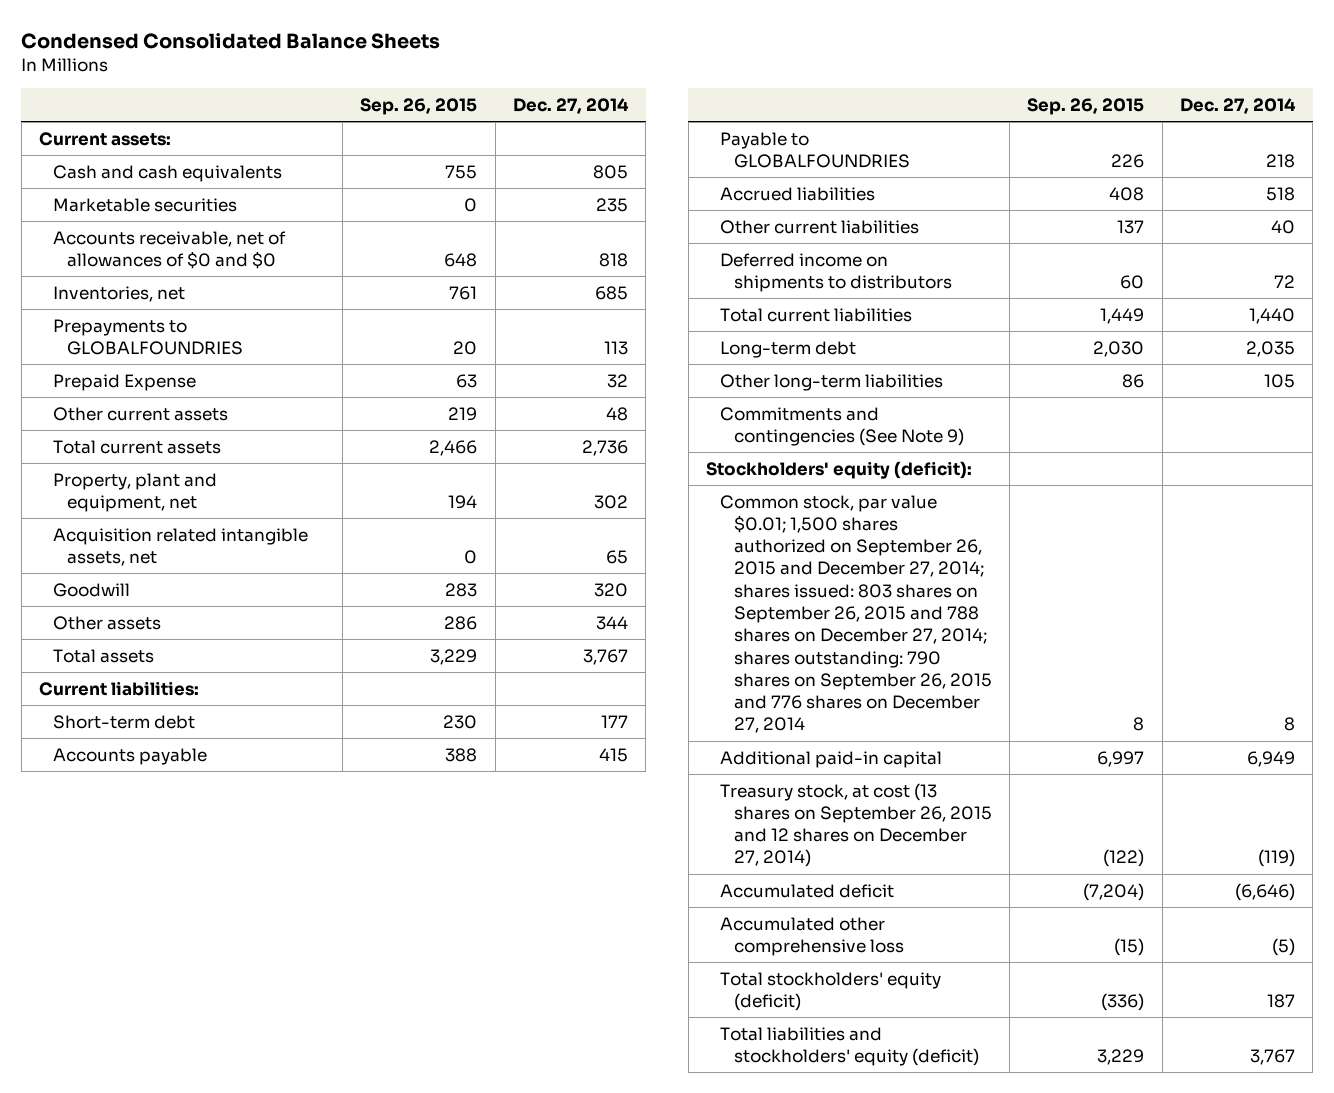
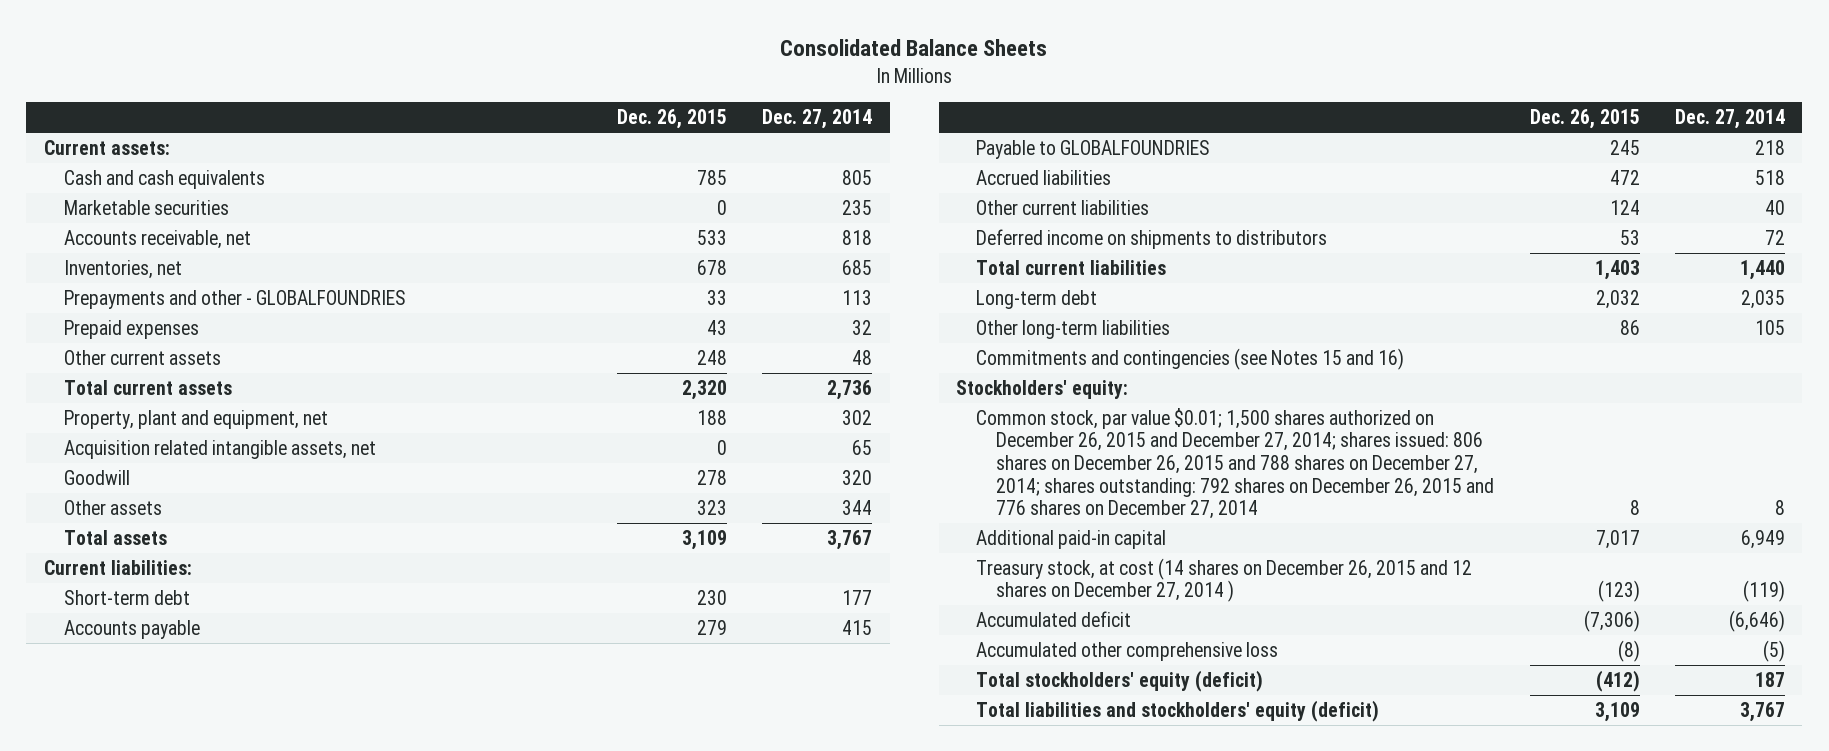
- Condensed Consolidated Balance Sheets
+ Consolidated Balance Sheets
- | Sep. 26, 2015 | Dec. 27, 2014
+ | Dec. 26, 2015 | Dec. 27, 2014
- Accounts receivable, net of allowances of $0 and $0 | 648 | 818
+ Accounts receivable, net | 533 | 818
- Prepayments to GLOBALFOUNDRIES | 20 | 113
- Prepaid Expense | 63 | 32
+ Prepayments and other - GLOBALFOUNDRIES | 33 | 113
+ Prepaid expenses | 43 | 32
- Commitments and contingencies (See Note 9)
- Stockholders' equity (deficit):
- Common stock, par value $0.01; 1,500 shares authorized on September 26, 2015 and December 27, 2014; shares issued: 803 shares on September 26, 2015 and 788 shares on December 27, 2014; shares outstanding: 790 shares on September 26, 2015 and 776 shares on December 27, 2014 | 8 | 8
+ Commitments and contingencies (see Notes 15 and 16)
+ Stockholders' equity:
+ Common stock, par value $0.01; 1,500 shares authorized on December 26, 2015 and December 27, 2014; shares issued: 806 shares on December 26, 2015 and 788 shares on December 27, 2014; shares outstanding: 792 shares on December 26, 2015 and 776 shares on December 27, 2014 | 8 | 8
- Treasury stock, at cost (13 shares on September 26, 2015 and 12 shares on December 27, 2014) | (122) | (119)
+ Treasury stock, at cost (14 shares on December 26, 2015 and 12 shares on December 27, 2014 ) | (123) | (119)

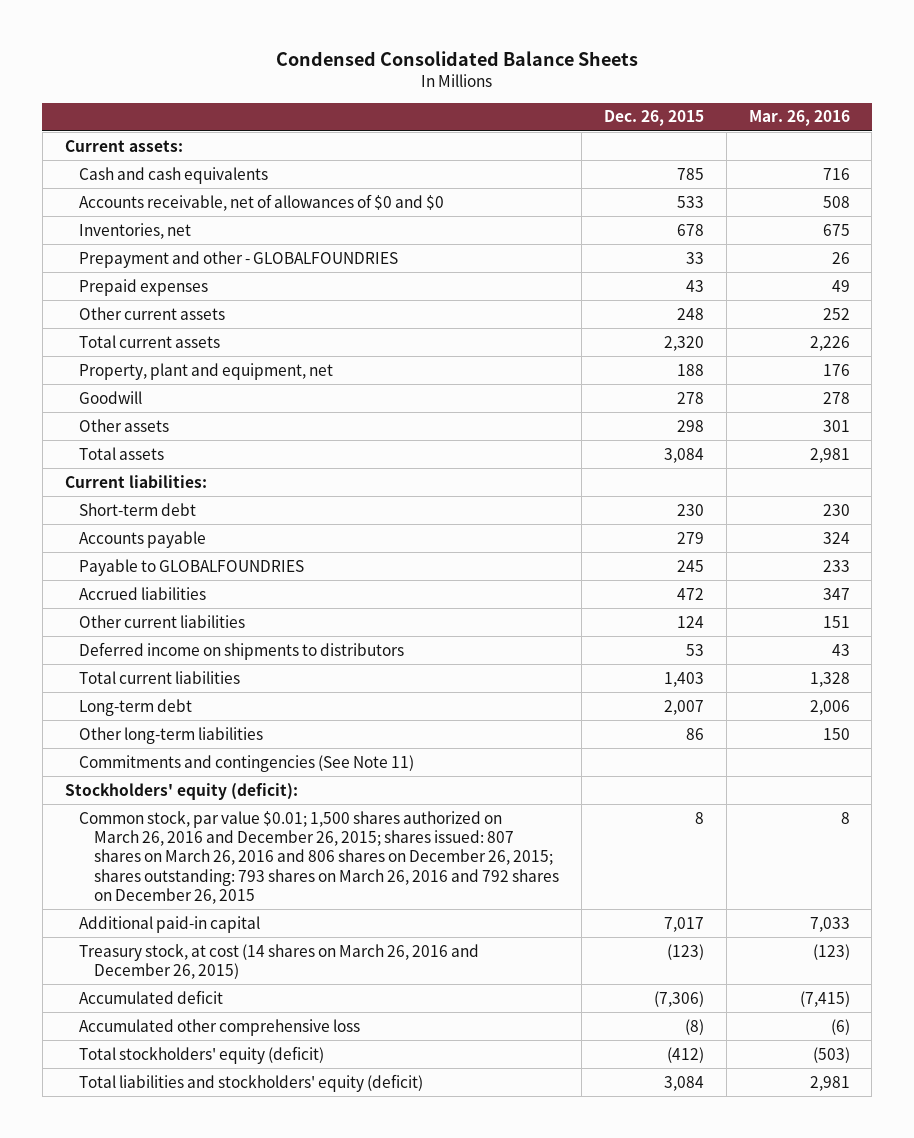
- Consolidated Balance Sheets
+ Condensed Consolidated Balance Sheets
- | Dec. 26, 2015 | Dec. 27, 2014
+ | Dec. 26, 2015 | Mar. 26, 2016
- Marketable securities | 0 | 235
- Accounts receivable, net | 533 | 818
+ Accounts receivable, net of allowances of $0 and $0 | 533 | 508
- Prepayments and other - GLOBALFOUNDRIES | 33 | 113
+ Prepayment and other - GLOBALFOUNDRIES | 33 | 26
- Acquisition related intangible assets, net | 0 | 65
- Other assets | 323 | 344
- Total assets | 3,109 | 3,767
+ Other assets | 298 | 301
+ Total assets | 3,084 | 2,981
- Long-term debt | 2,032 | 2,035
+ Long-term debt | 2,007 | 2,006
- Commitments and contingencies (see Notes 15 and 16)
- Stockholders' equity:
- Common stock, par value $0.01; 1,500 shares authorized on December 26, 2015 and December 27, 2014; shares issued: 806 shares on December 26, 2015 and 788 shares on December 27, 2014; shares outstanding: 792 shares on December 26, 2015 and 776 shares on December 27, 2014 | 8 | 8
+ Commitments and contingencies (See Note 11)
+ Stockholders' equity (deficit):
+ Common stock, par value $0.01; 1,500 shares authorized on March 26, 2016 and December 26, 2015; shares issued: 807 shares on March 26, 2016 and 806 shares on December 26, 2015; shares outstanding: 793 shares on March 26, 2016 and 792 shares on December 26, 2015 | 8 | 8
- Treasury stock, at cost (14 shares on December 26, 2015 and 12 shares on December 27, 2014 ) | (123) | (119)
+ Treasury stock, at cost (14 shares on March 26, 2016 and December 26, 2015) | (123) | (123)
- Total liabilities and stockholders' equity (deficit) | 3,109 | 3,767
+ Total liabilities and stockholders' equity (deficit) | 3,084 | 2,981

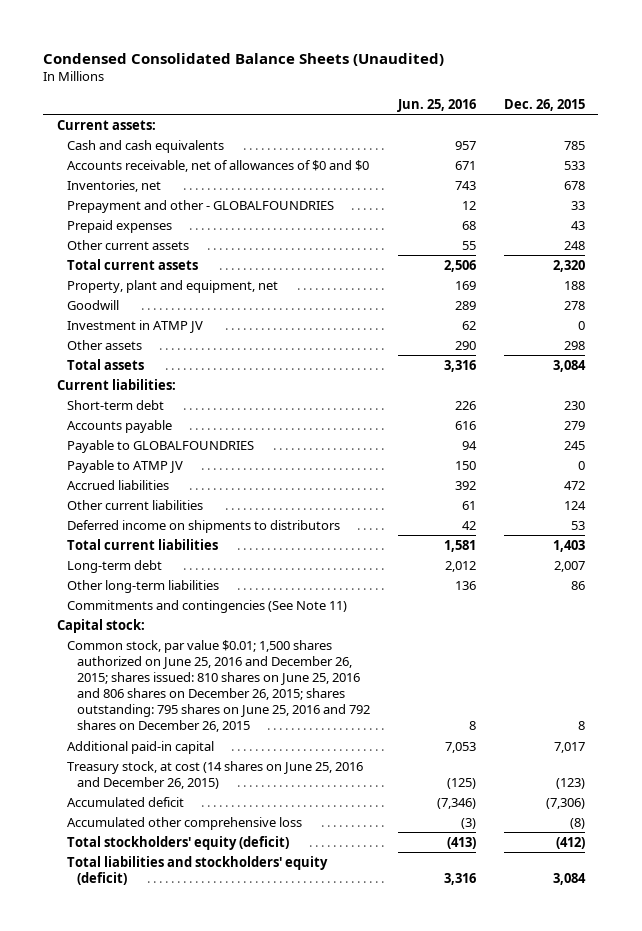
- Condensed Consolidated Balance Sheets
+ Condensed Consolidated Balance Sheets (Unaudited)
- | Dec. 26, 2015 | Mar. 26, 2016
+ | Jun. 25, 2016 | Dec. 26, 2015
+ Investment in ATMP JV | 62 | 0
+ Payable to ATMP JV | 150 | 0
- Stockholders' equity (deficit):
- Common stock, par value $0.01; 1,500 shares authorized on March 26, 2016 and December 26, 2015; shares issued: 807 shares on March 26, 2016 and 806 shares on December 26, 2015; shares outstanding: 793 shares on March 26, 2016 and 792 shares on December 26, 2015 | 8 | 8
+ Capital stock:
+ Common stock, par value $0.01; 1,500 shares authorized on June 25, 2016 and December 26, 2015; shares issued: 810 shares on June 25, 2016 and 806 shares on December 26, 2015; shares outstanding: 795 shares on June 25, 2016 and 792 shares on December 26, 2015 | 8 | 8
- Treasury stock, at cost (14 shares on March 26, 2016 and December 26, 2015) | (123) | (123)
+ Treasury stock, at cost (14 shares on June 25, 2016 and December 26, 2015) | (125) | (123)

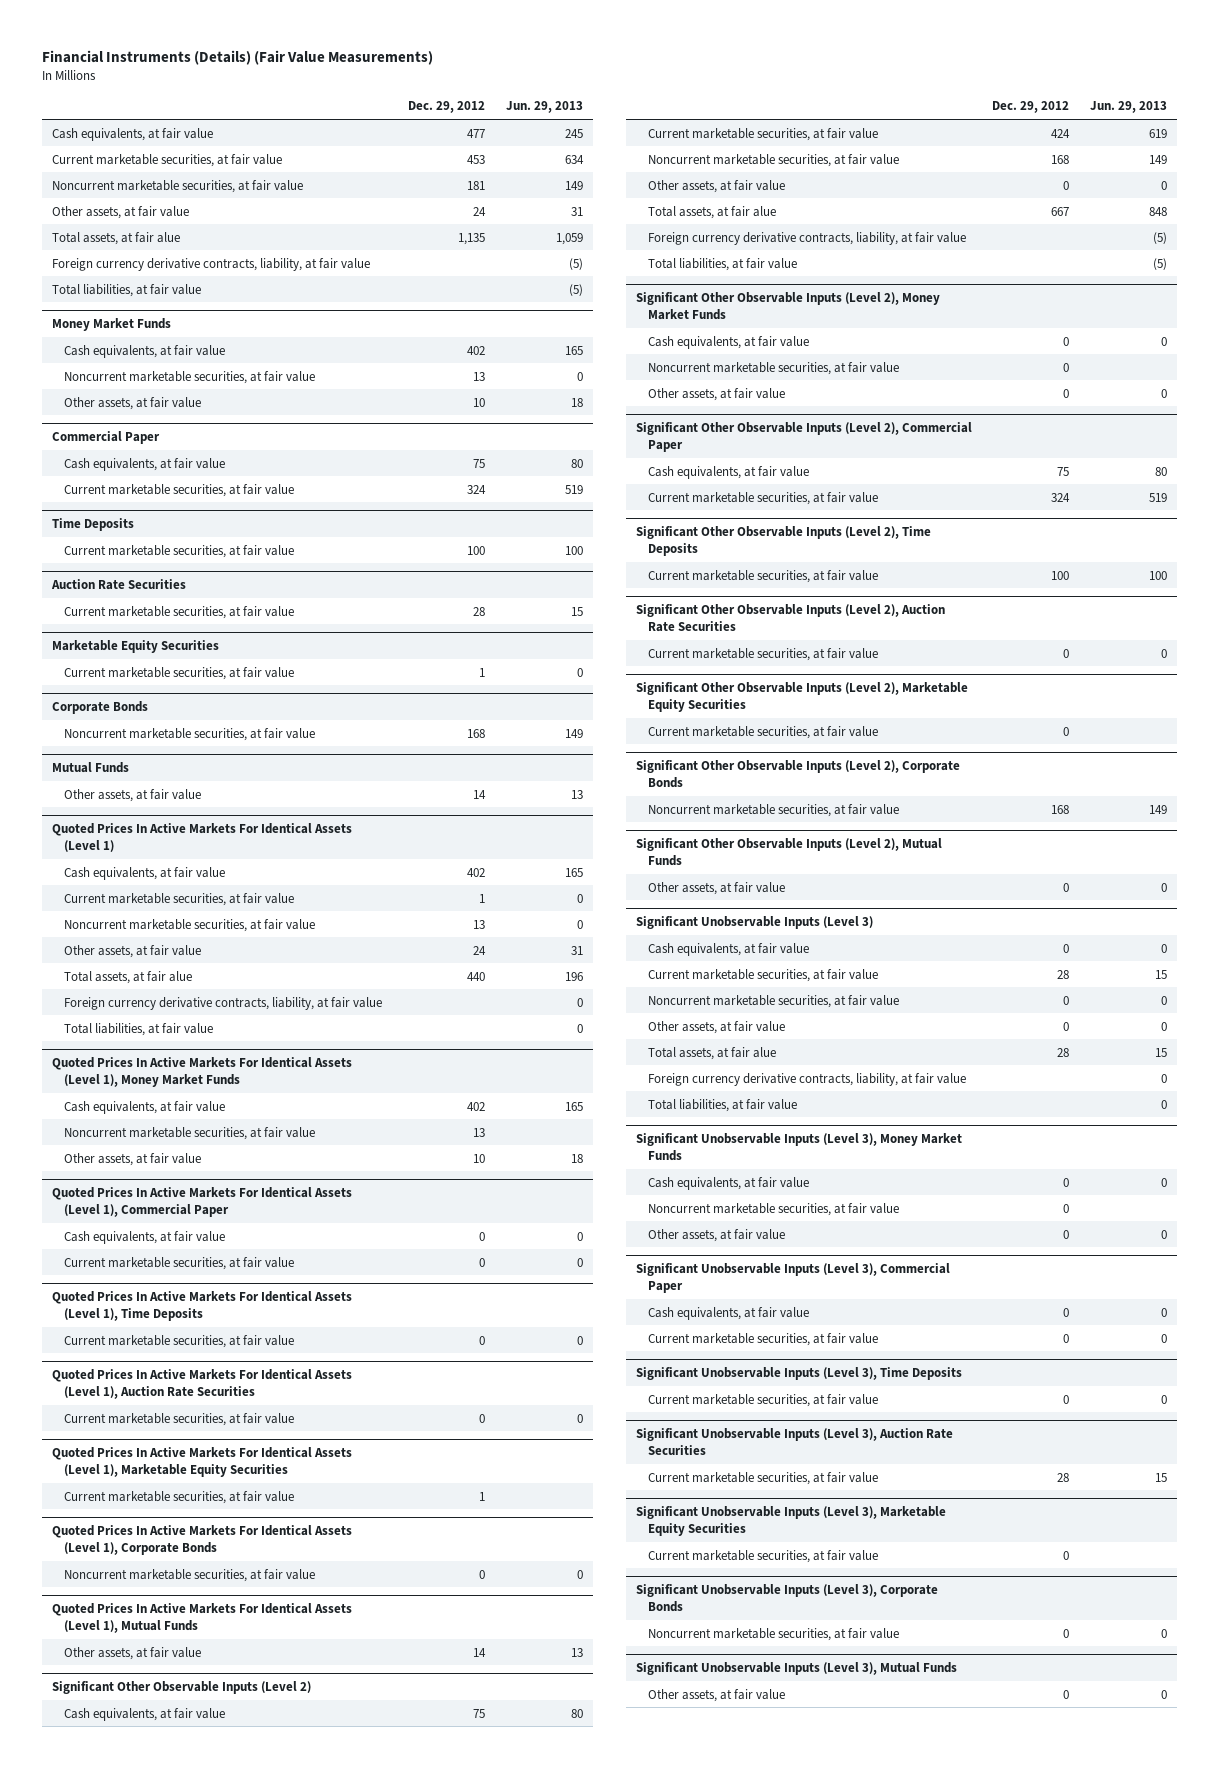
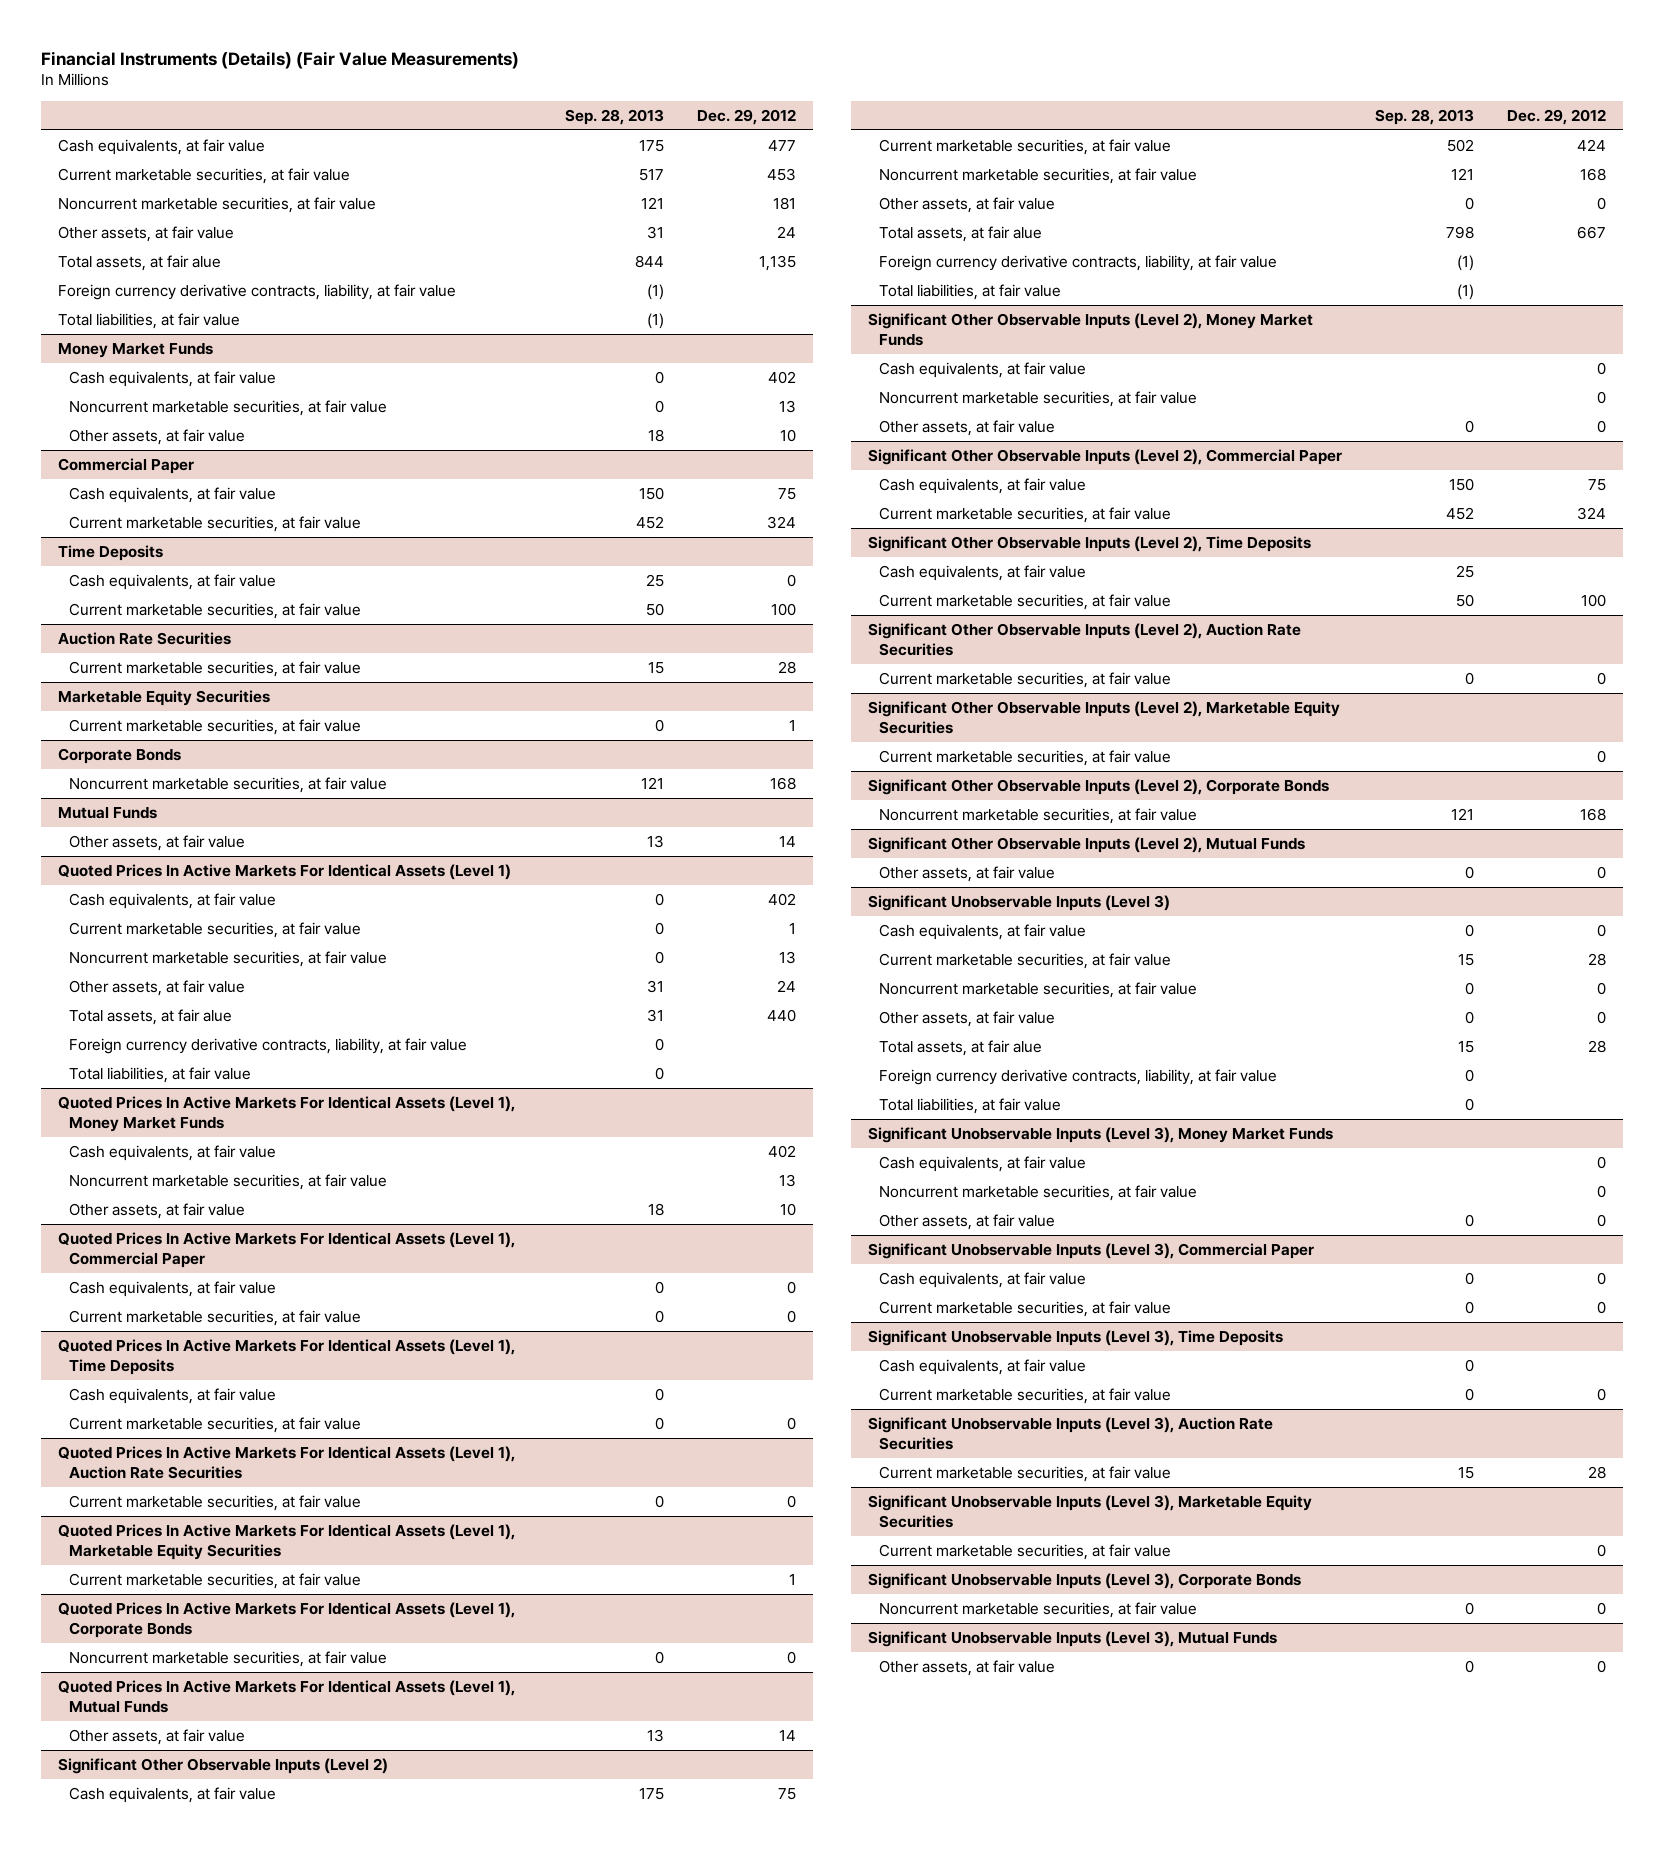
- | Dec. 29, 2012 | Jun. 29, 2013
+ | Sep. 28, 2013 | Dec. 29, 2012
@ Time Deposits
+ Cash equivalents, at fair value | 25 | 0
@ Quoted Prices In Active Markets For Identical Assets (Level 1), Time Deposits
+ Cash equivalents, at fair value | 0 |
@ Significant Other Observable Inputs (Level 2), Time Deposits
+ Cash equivalents, at fair value | 25 |
@ Significant Unobservable Inputs (Level 3), Time Deposits
+ Cash equivalents, at fair value | 0 |

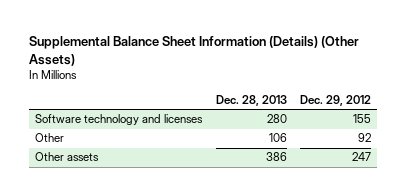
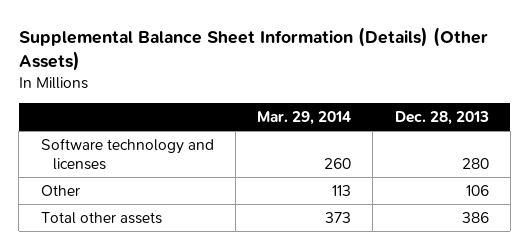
- | Dec. 28, 2013 | Dec. 29, 2012
+ | Mar. 29, 2014 | Dec. 28, 2013
- Other assets | 386 | 247
+ Total other assets | 373 | 386

